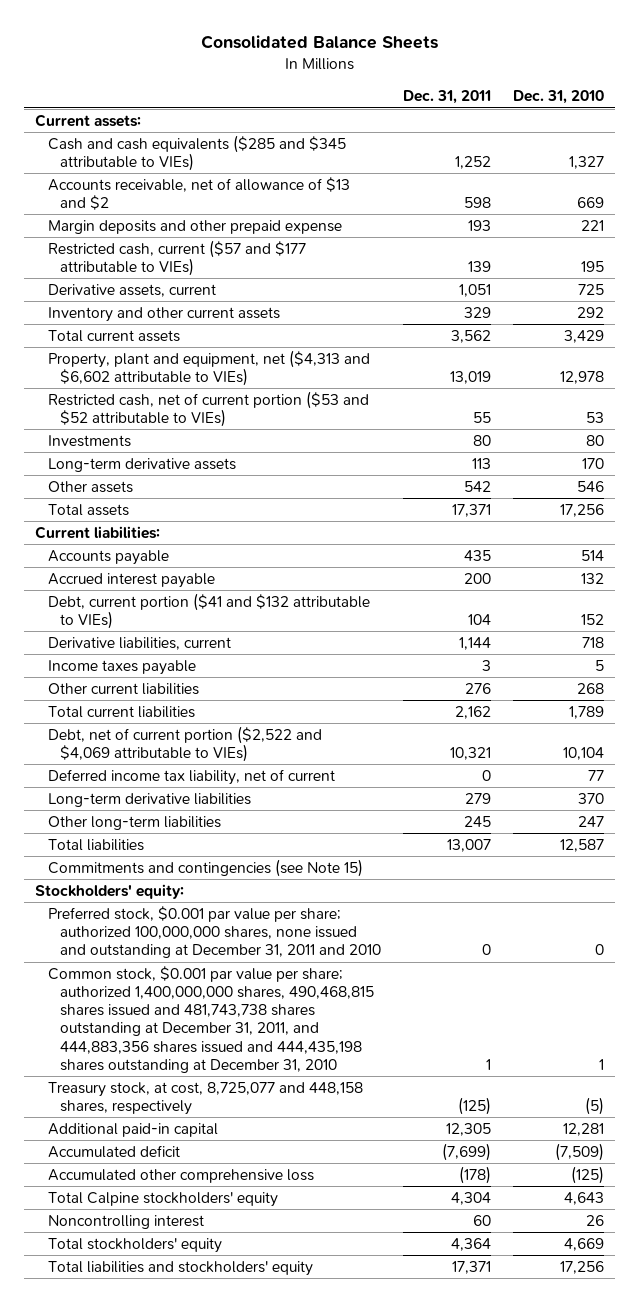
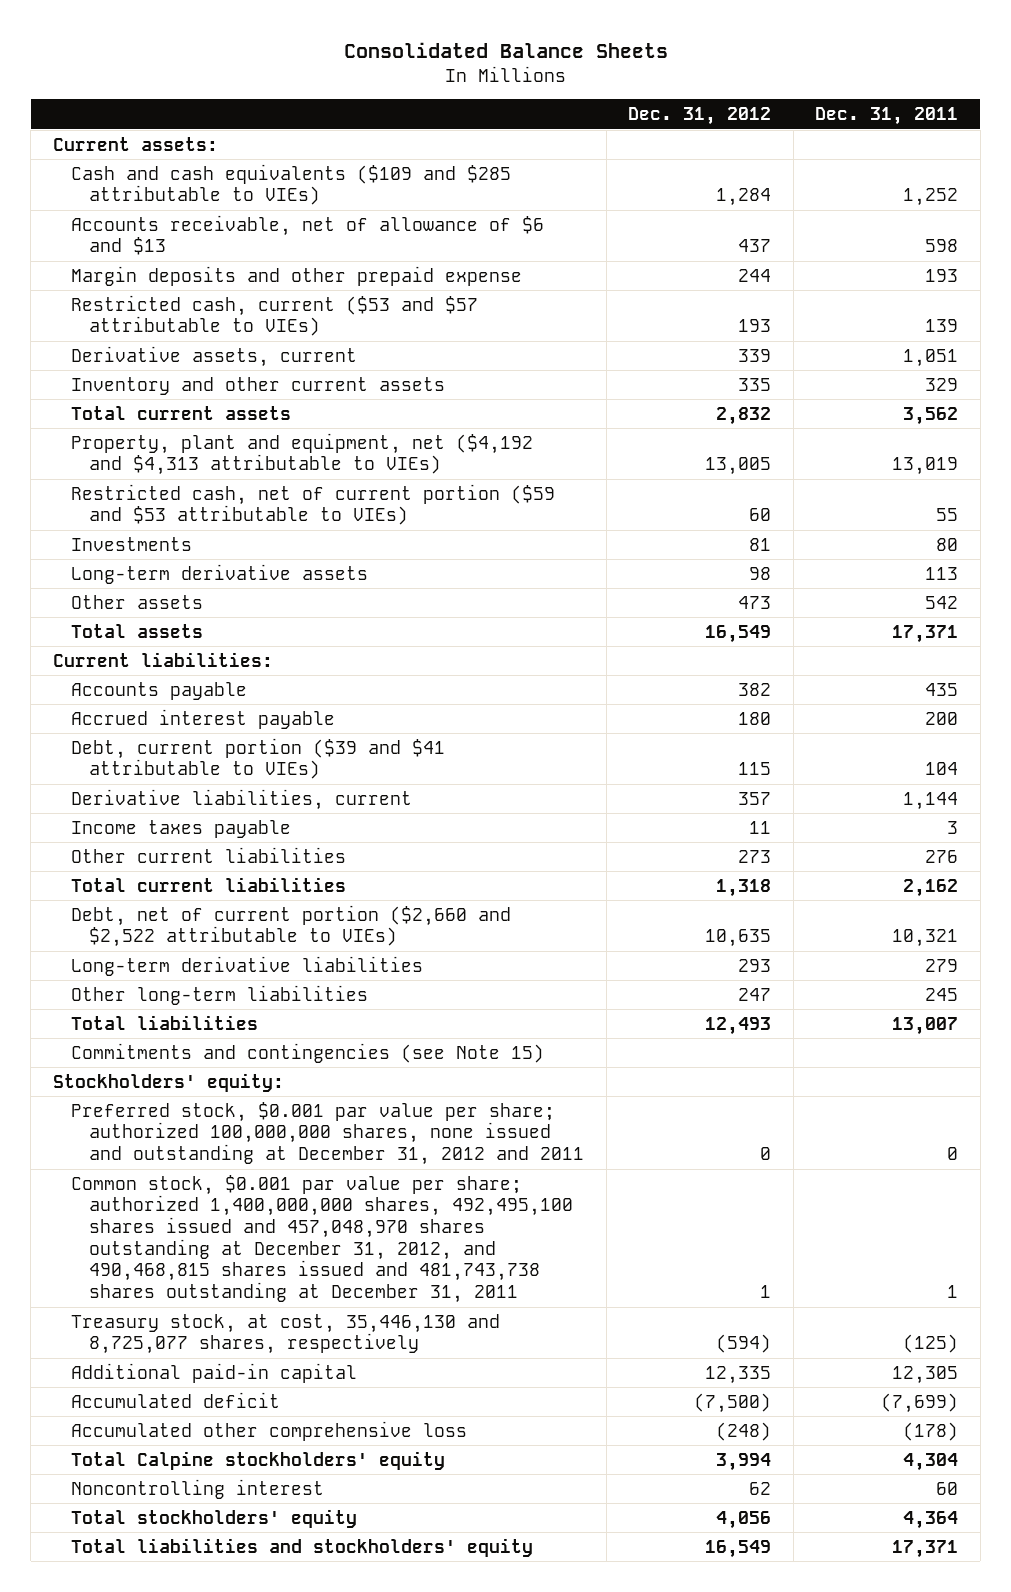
- | Dec. 31, 2011 | Dec. 31, 2010
+ | Dec. 31, 2012 | Dec. 31, 2011
- Cash and cash equivalents ($285 and $345 attributable to VIEs) | 1,252 | 1,327
- Accounts receivable, net of allowance of $13 and $2 | 598 | 669
+ Cash and cash equivalents ($109 and $285 attributable to VIEs) | 1,284 | 1,252
+ Accounts receivable, net of allowance of $6 and $13 | 437 | 598
- Restricted cash, current ($57 and $177 attributable to VIEs) | 139 | 195
+ Restricted cash, current ($53 and $57 attributable to VIEs) | 193 | 139
- Property, plant and equipment, net ($4,313 and $6,602 attributable to VIEs) | 13,019 | 12,978
- Restricted cash, net of current portion ($53 and $52 attributable to VIEs) | 55 | 53
+ Property, plant and equipment, net ($4,192 and $4,313 attributable to VIEs) | 13,005 | 13,019
+ Restricted cash, net of current portion ($59 and $53 attributable to VIEs) | 60 | 55
- Debt, current portion ($41 and $132 attributable to VIEs) | 104 | 152
+ Debt, current portion ($39 and $41 attributable to VIEs) | 115 | 104
- Debt, net of current portion ($2,522 and $4,069 attributable to VIEs) | 10,321 | 10,104
- Deferred income tax liability, net of current | 0 | 77
+ Debt, net of current portion ($2,660 and $2,522 attributable to VIEs) | 10,635 | 10,321
- Preferred stock, $0.001 par value per share; authorized 100,000,000 shares, none issued and outstanding at December 31, 2011 and 2010 | 0 | 0
- Common stock, $0.001 par value per share; authorized 1,400,000,000 shares, 490,468,815 shares issued and 481,743,738 shares outstanding at December 31, 2011, and 444,883,356 shares issued and 444,435,198 shares outstanding at December 31, 2010 | 1 | 1
- Treasury stock, at cost, 8,725,077 and 448,158 shares, respectively | (125) | (5)
+ Preferred stock, $0.001 par value per share; authorized 100,000,000 shares, none issued and outstanding at December 31, 2012 and 2011 | 0 | 0
+ Common stock, $0.001 par value per share; authorized 1,400,000,000 shares, 492,495,100 shares issued and 457,048,970 shares outstanding at December 31, 2012, and 490,468,815 shares issued and 481,743,738 shares outstanding at December 31, 2011 | 1 | 1
+ Treasury stock, at cost, 35,446,130 and 8,725,077 shares, respectively | (594) | (125)

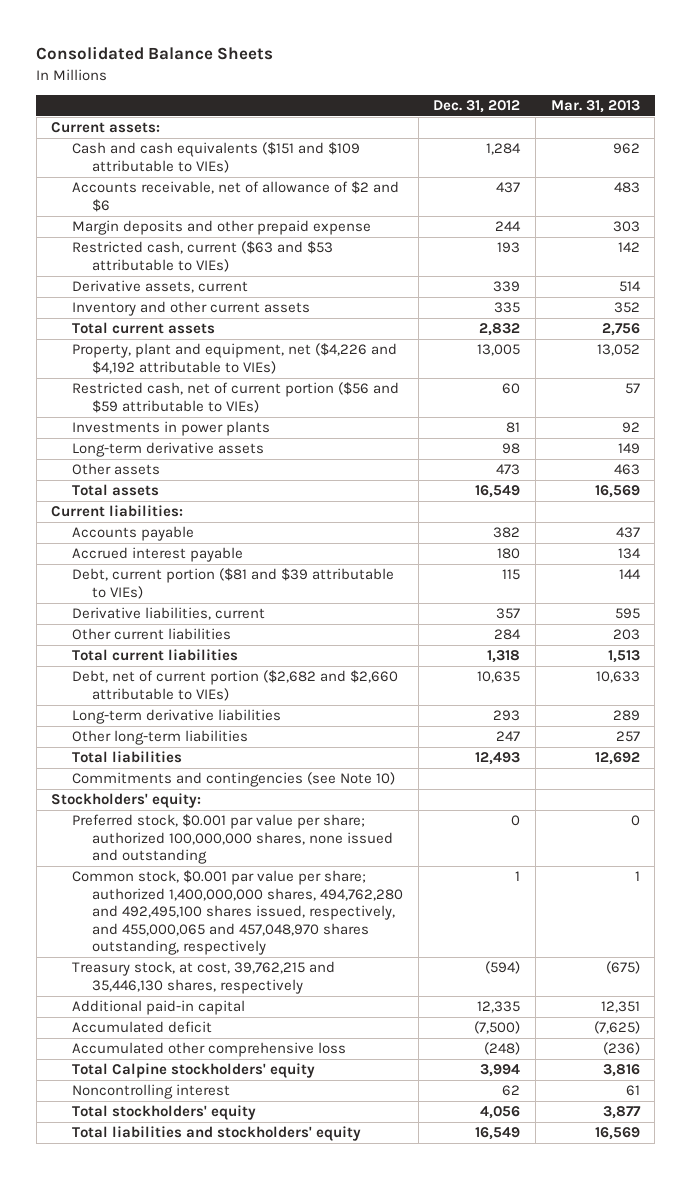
- | Dec. 31, 2012 | Dec. 31, 2011
+ | Dec. 31, 2012 | Mar. 31, 2013
- Cash and cash equivalents ($109 and $285 attributable to VIEs) | 1,284 | 1,252
- Accounts receivable, net of allowance of $6 and $13 | 437 | 598
+ Cash and cash equivalents ($151 and $109 attributable to VIEs) | 1,284 | 962
+ Accounts receivable, net of allowance of $2 and $6 | 437 | 483
- Restricted cash, current ($53 and $57 attributable to VIEs) | 193 | 139
+ Restricted cash, current ($63 and $53 attributable to VIEs) | 193 | 142
- Property, plant and equipment, net ($4,192 and $4,313 attributable to VIEs) | 13,005 | 13,019
- Restricted cash, net of current portion ($59 and $53 attributable to VIEs) | 60 | 55
- Investments | 81 | 80
+ Property, plant and equipment, net ($4,226 and $4,192 attributable to VIEs) | 13,005 | 13,052
+ Restricted cash, net of current portion ($56 and $59 attributable to VIEs) | 60 | 57
+ Investments in power plants | 81 | 92
- Debt, current portion ($39 and $41 attributable to VIEs) | 115 | 104
+ Debt, current portion ($81 and $39 attributable to VIEs) | 115 | 144
- Income taxes payable | 11 | 3
- Other current liabilities | 273 | 276
+ Other current liabilities | 284 | 203
- Debt, net of current portion ($2,660 and $2,522 attributable to VIEs) | 10,635 | 10,321
+ Debt, net of current portion ($2,682 and $2,660 attributable to VIEs) | 10,635 | 10,633
- Commitments and contingencies (see Note 15)
+ Commitments and contingencies (see Note 10)
- Preferred stock, $0.001 par value per share; authorized 100,000,000 shares, none issued and outstanding at December 31, 2012 and 2011 | 0 | 0
- Common stock, $0.001 par value per share; authorized 1,400,000,000 shares, 492,495,100 shares issued and 457,048,970 shares outstanding at December 31, 2012, and 490,468,815 shares issued and 481,743,738 shares outstanding at December 31, 2011 | 1 | 1
- Treasury stock, at cost, 35,446,130 and 8,725,077 shares, respectively | (594) | (125)
+ Preferred stock, $0.001 par value per share; authorized 100,000,000 shares, none issued and outstanding | 0 | 0
+ Common stock, $0.001 par value per share; authorized 1,400,000,000 shares, 494,762,280 and 492,495,100 shares issued, respectively, and 455,000,065 and 457,048,970 shares outstanding, respectively | 1 | 1
+ Treasury stock, at cost, 39,762,215 and 35,446,130 shares, respectively | (594) | (675)

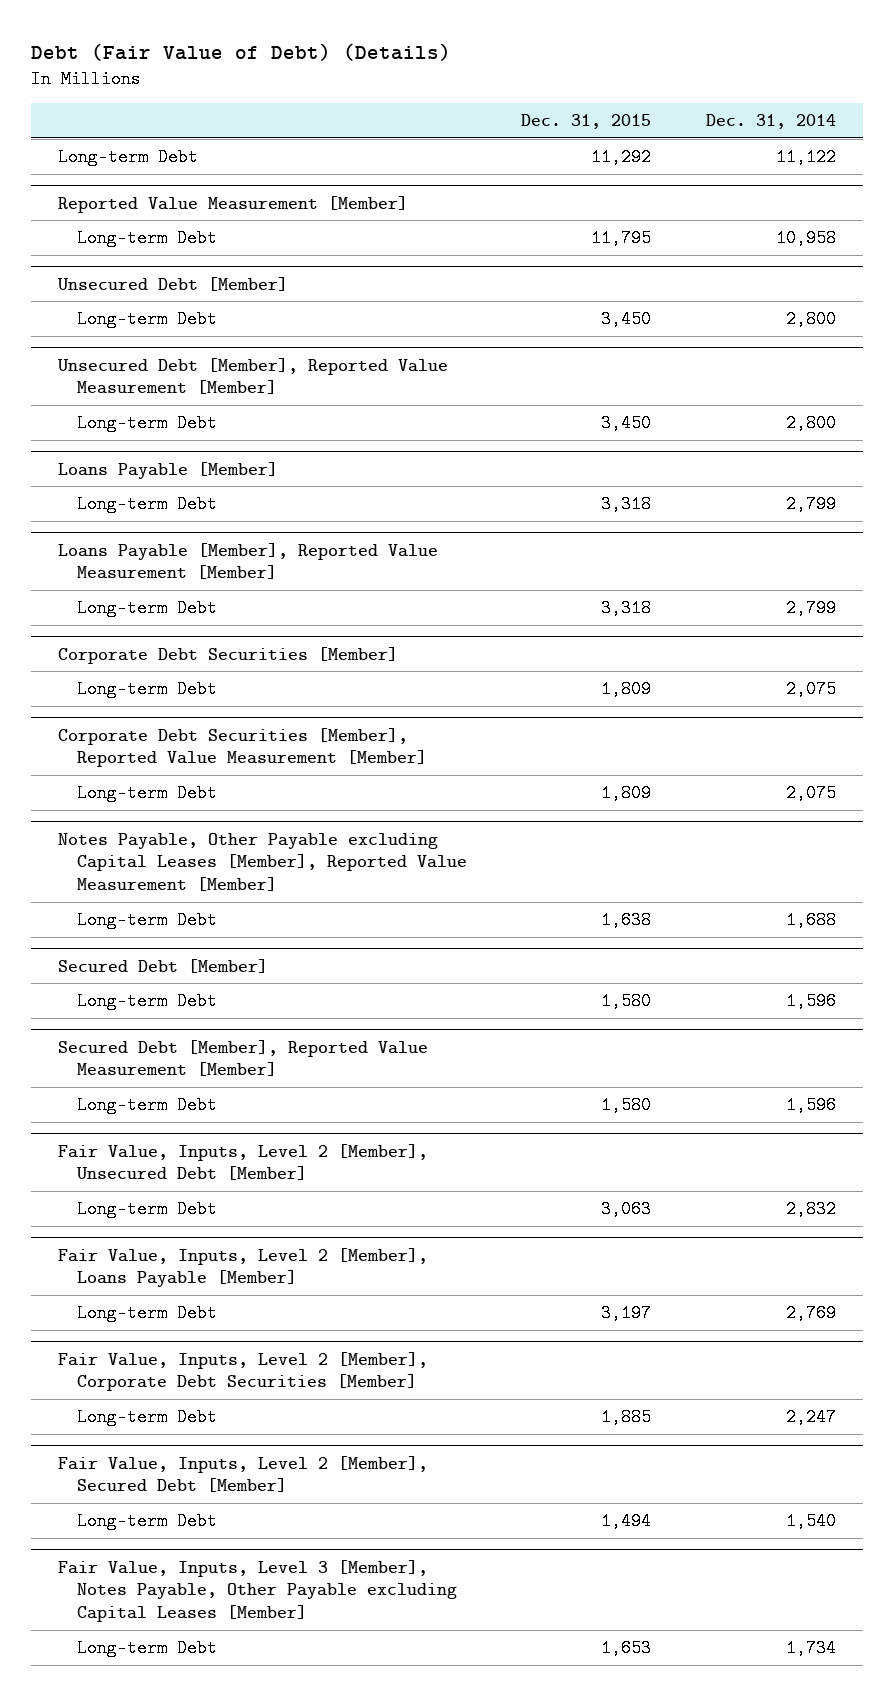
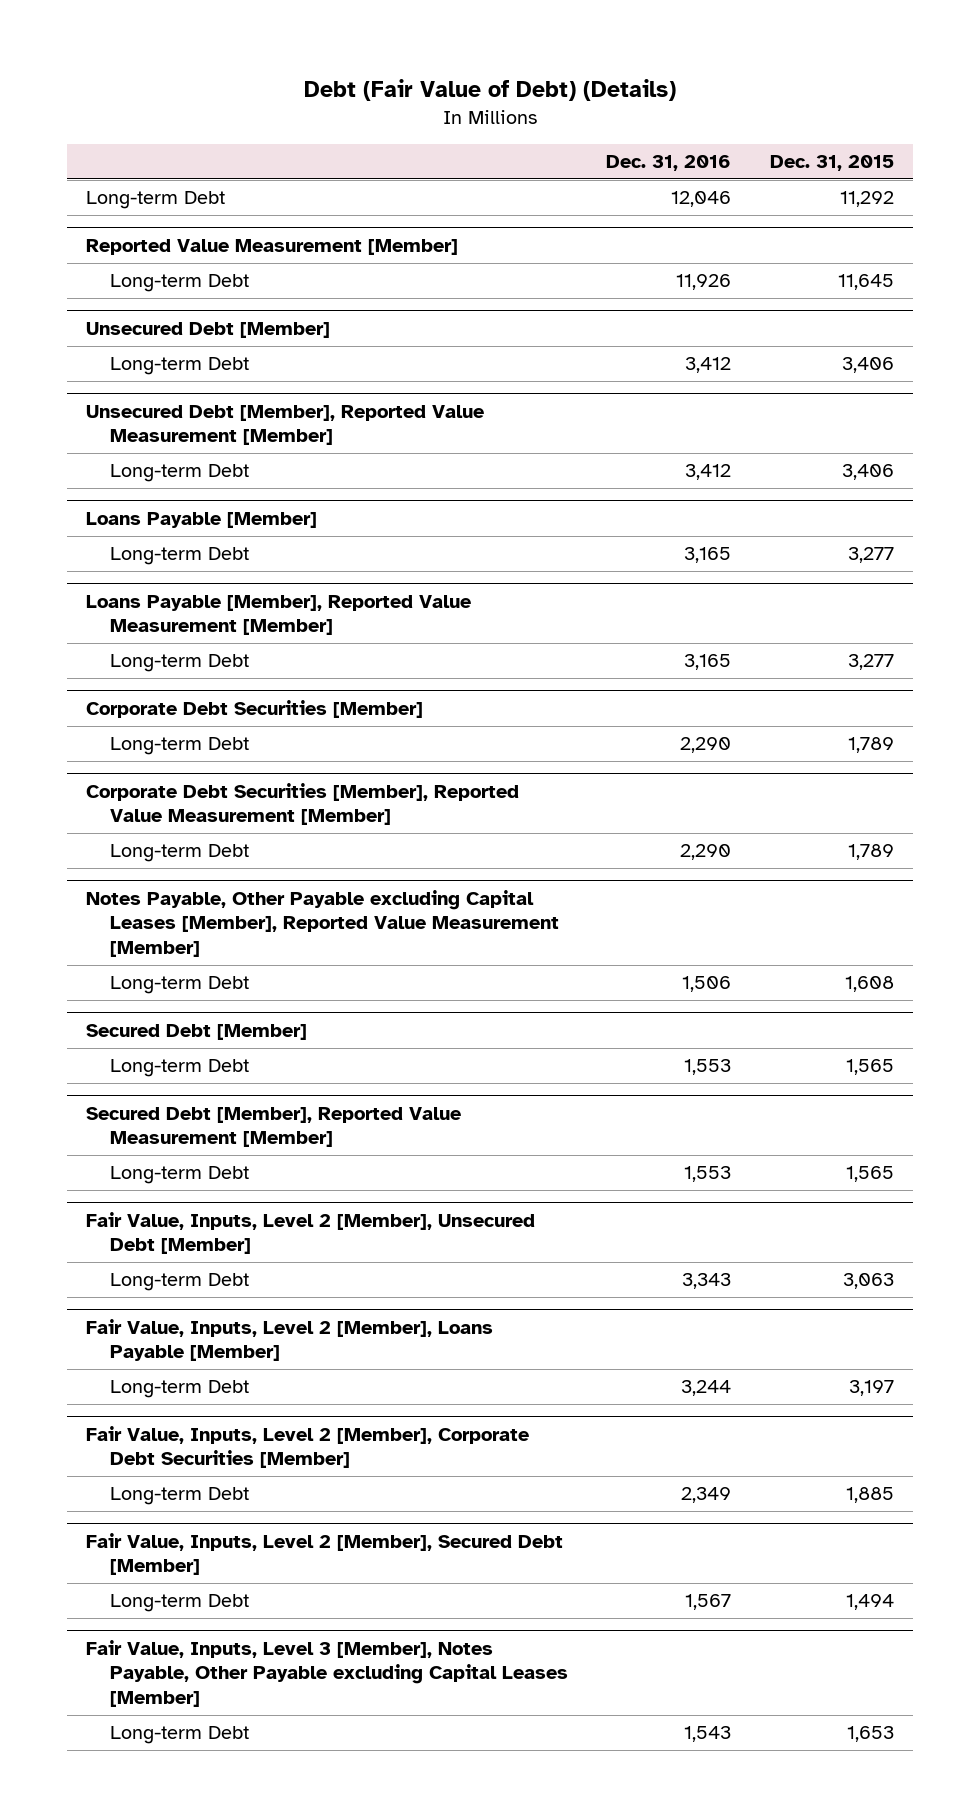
- | Dec. 31, 2015 | Dec. 31, 2014
+ | Dec. 31, 2016 | Dec. 31, 2015
@ Reported Value Measurement [Member]
- Long-term Debt | 11,795 | 10,958
+ Long-term Debt | 11,926 | 11,645
@ Unsecured Debt [Member]
- Long-term Debt | 3,450 | 2,800
+ Long-term Debt | 3,412 | 3,406
@ Unsecured Debt [Member], Reported Value Measurement [Member]
- Long-term Debt | 3,450 | 2,800
+ Long-term Debt | 3,412 | 3,406
@ Loans Payable [Member]
- Long-term Debt | 3,318 | 2,799
+ Long-term Debt | 3,165 | 3,277
@ Loans Payable [Member], Reported Value Measurement [Member]
- Long-term Debt | 3,318 | 2,799
+ Long-term Debt | 3,165 | 3,277
@ Corporate Debt Securities [Member]
- Long-term Debt | 1,809 | 2,075
+ Long-term Debt | 2,290 | 1,789
@ Corporate Debt Securities [Member], Reported Value Measurement [Member]
- Long-term Debt | 1,809 | 2,075
+ Long-term Debt | 2,290 | 1,789
@ Notes Payable, Other Payable excluding Capital Leases [Member], Reported Value Measurement [Member]
- Long-term Debt | 1,638 | 1,688
+ Long-term Debt | 1,506 | 1,608
@ Secured Debt [Member]
- Long-term Debt | 1,580 | 1,596
+ Long-term Debt | 1,553 | 1,565
@ Secured Debt [Member], Reported Value Measurement [Member]
- Long-term Debt | 1,580 | 1,596
+ Long-term Debt | 1,553 | 1,565

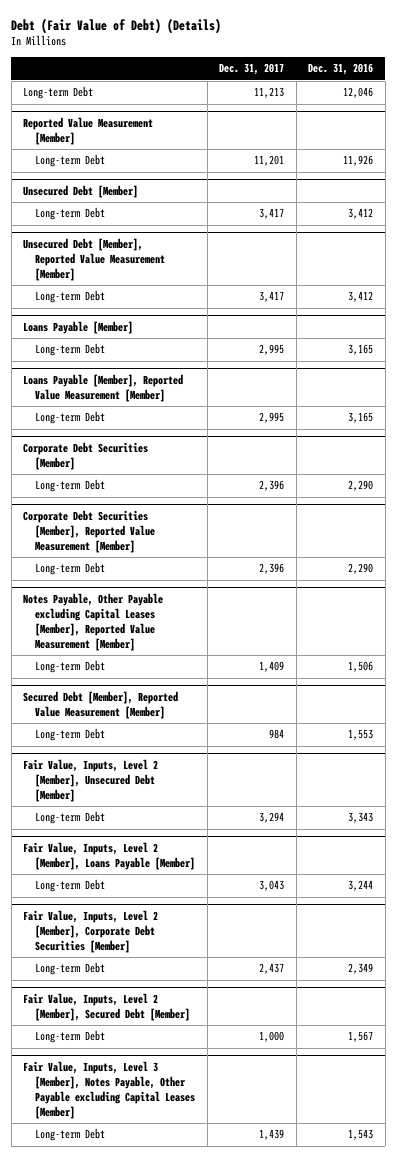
- | Dec. 31, 2016 | Dec. 31, 2015
+ | Dec. 31, 2017 | Dec. 31, 2016
- Secured Debt [Member]
- Long-term Debt | 1,553 | 1,565

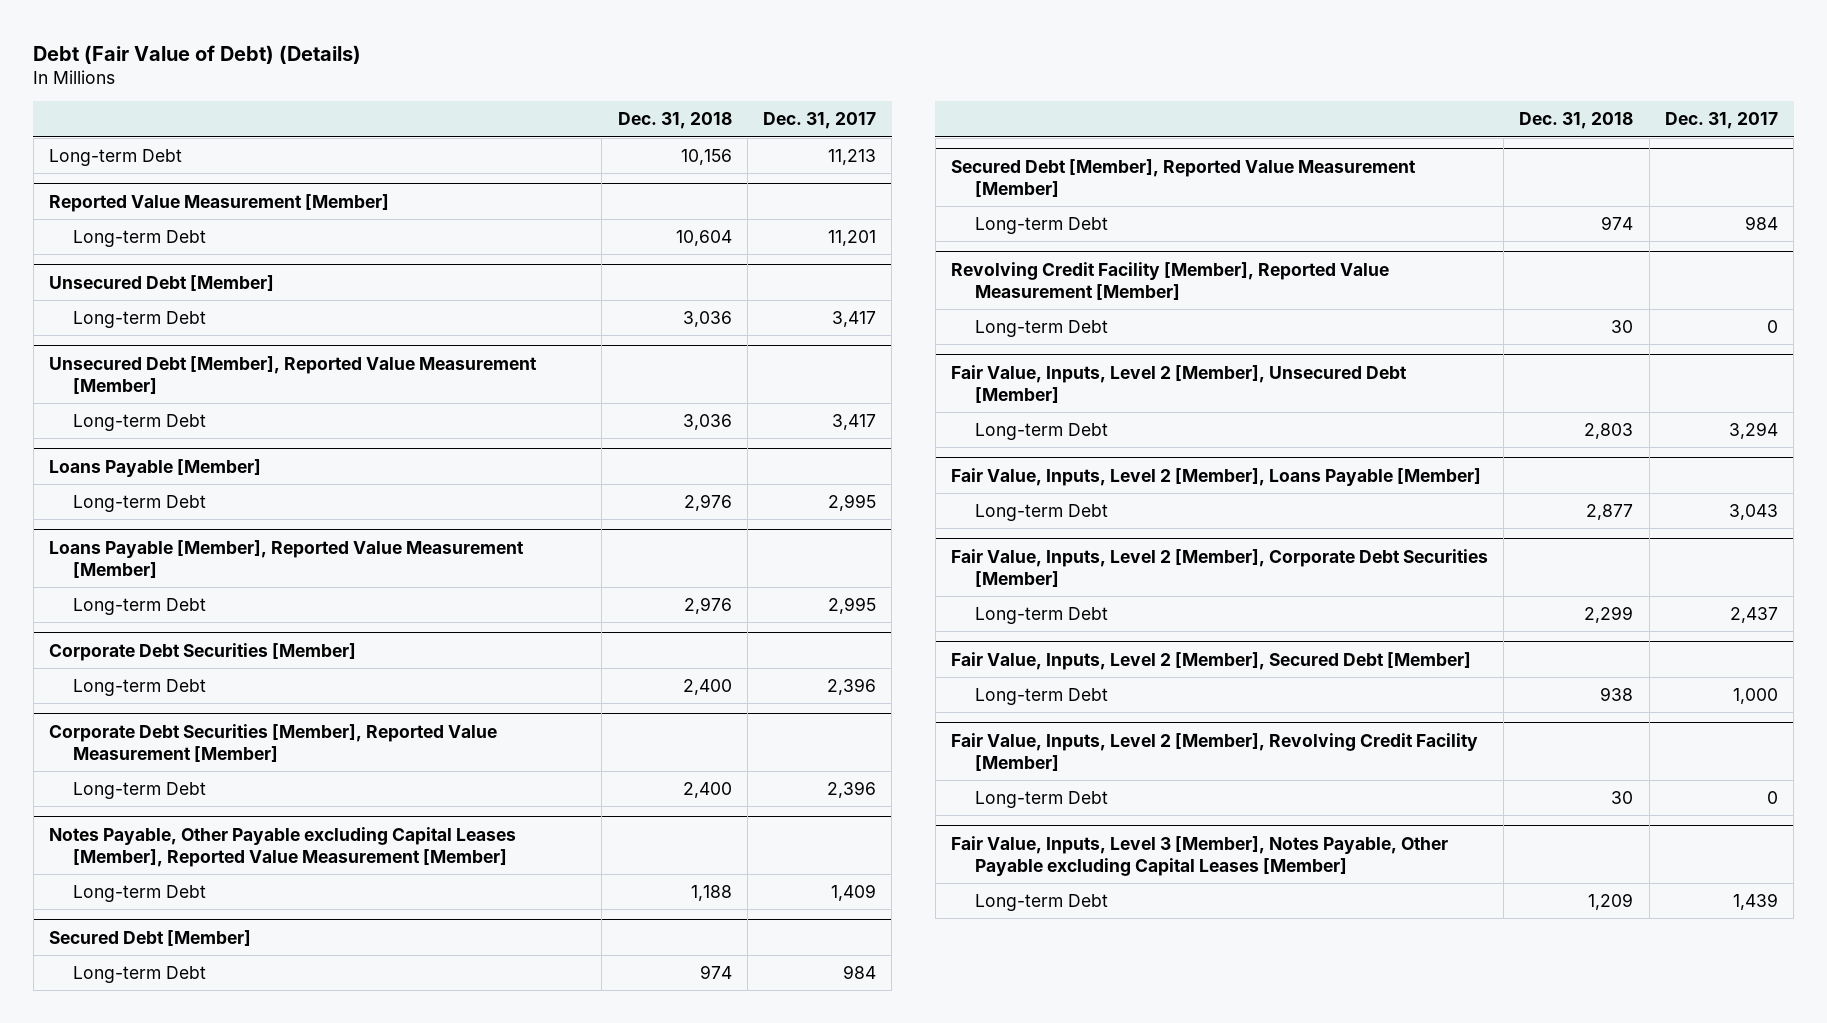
- | Dec. 31, 2017 | Dec. 31, 2016
+ | Dec. 31, 2018 | Dec. 31, 2017
+ Secured Debt [Member]
+ Long-term Debt | 974 | 984
+ Revolving Credit Facility [Member], Reported Value Measurement [Member]
+ Long-term Debt | 30 | 0
+ Fair Value, Inputs, Level 2 [Member], Revolving Credit Facility [Member]
+ Long-term Debt | 30 | 0

